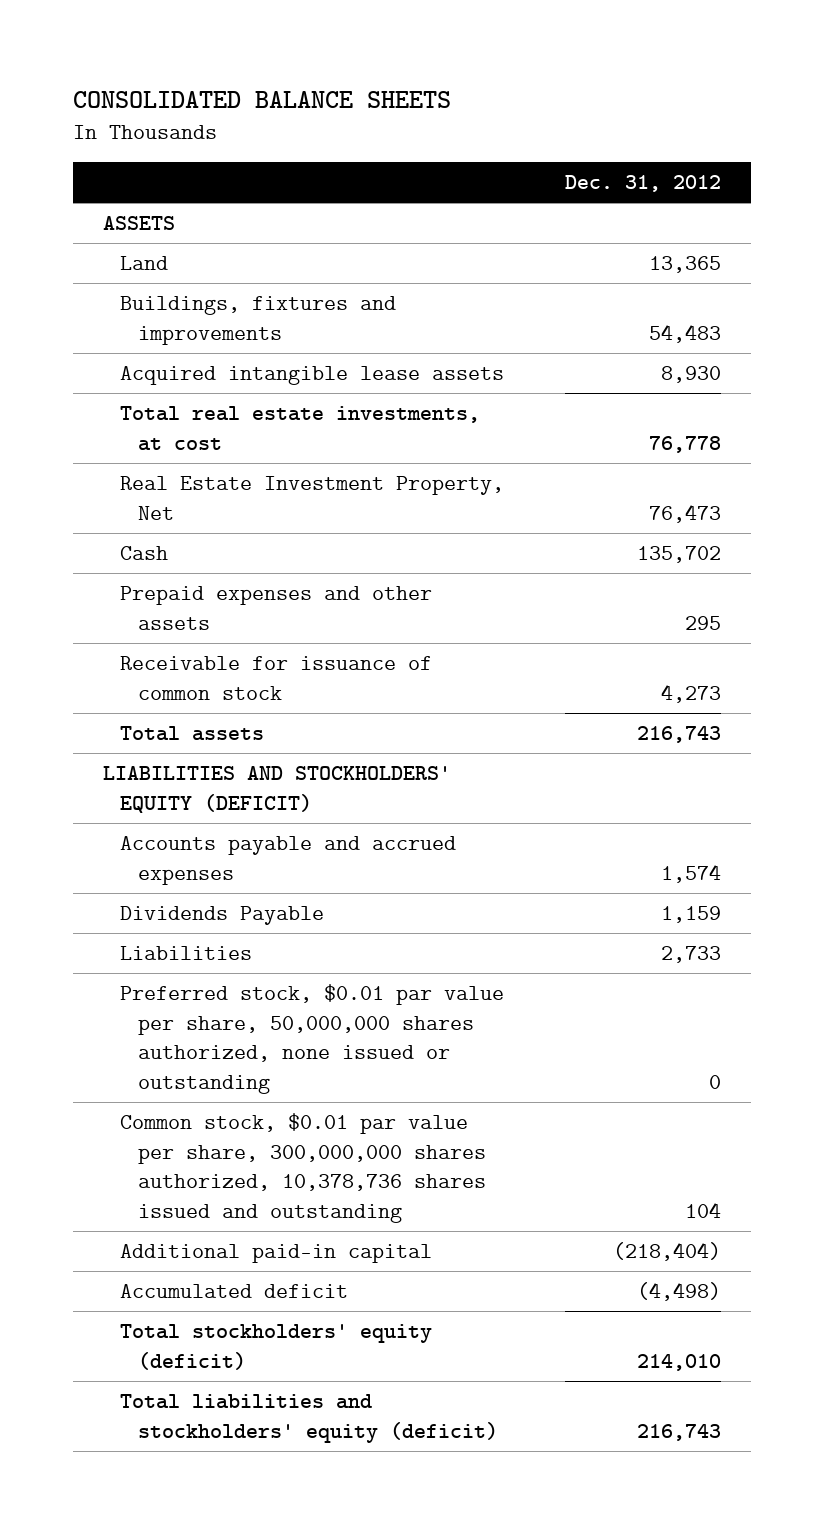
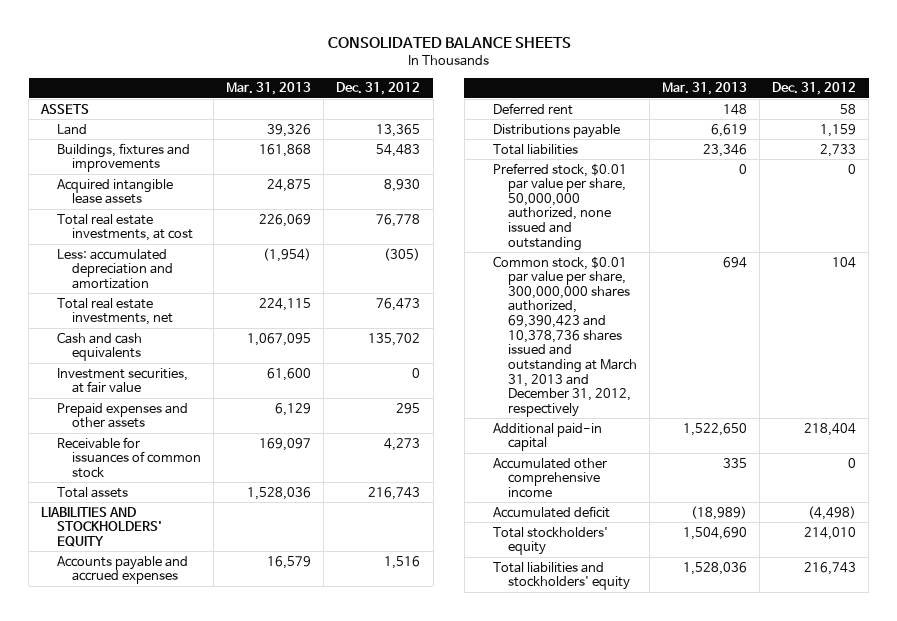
- | Dec. 31, 2012
+ | Mar. 31, 2013 | Dec. 31, 2012
- Real Estate Investment Property, Net | 76,473
- Cash | 135,702
+ Less: accumulated depreciation and amortization | (1,954) | (305)
+ Total real estate investments, net | 224,115 | 76,473
+ Cash and cash equivalents | 1,067,095 | 135,702
+ Investment securities, at fair value | 61,600 | 0
- Receivable for issuance of common stock | 4,273
+ Receivable for issuances of common stock | 169,097 | 4,273
- LIABILITIES AND STOCKHOLDERS' EQUITY (DEFICIT)
- Accounts payable and accrued expenses | 1,574
- Dividends Payable | 1,159
- Liabilities | 2,733
- Preferred stock, $0.01 par value per share, 50,000,000 shares authorized, none issued or outstanding | 0
- Common stock, $0.01 par value per share, 300,000,000 shares authorized, 10,378,736 shares issued and outstanding | 104
- Additional paid-in capital | (218,404)
+ LIABILITIES AND STOCKHOLDERS' EQUITY
+ Accounts payable and accrued expenses | 16,579 | 1,516
+ Deferred rent | 148 | 58
+ Distributions payable | 6,619 | 1,159
+ Total liabilities | 23,346 | 2,733
+ Preferred stock, $0.01 par value per share, 50,000,000 authorized, none issued and outstanding | 0 | 0
+ Common stock, $0.01 par value per share, 300,000,000 shares authorized, 69,390,423 and 10,378,736 shares issued and outstanding at March 31, 2013 and December 31, 2012, respectively | 694 | 104
+ Additional paid-in capital | 1,522,650 | 218,404
+ Accumulated other comprehensive income | 335 | 0
- Total stockholders' equity (deficit) | 214,010
- Total liabilities and stockholders' equity (deficit) | 216,743
+ Total stockholders' equity | 1,504,690 | 214,010
+ Total liabilities and stockholders' equity | 1,528,036 | 216,743

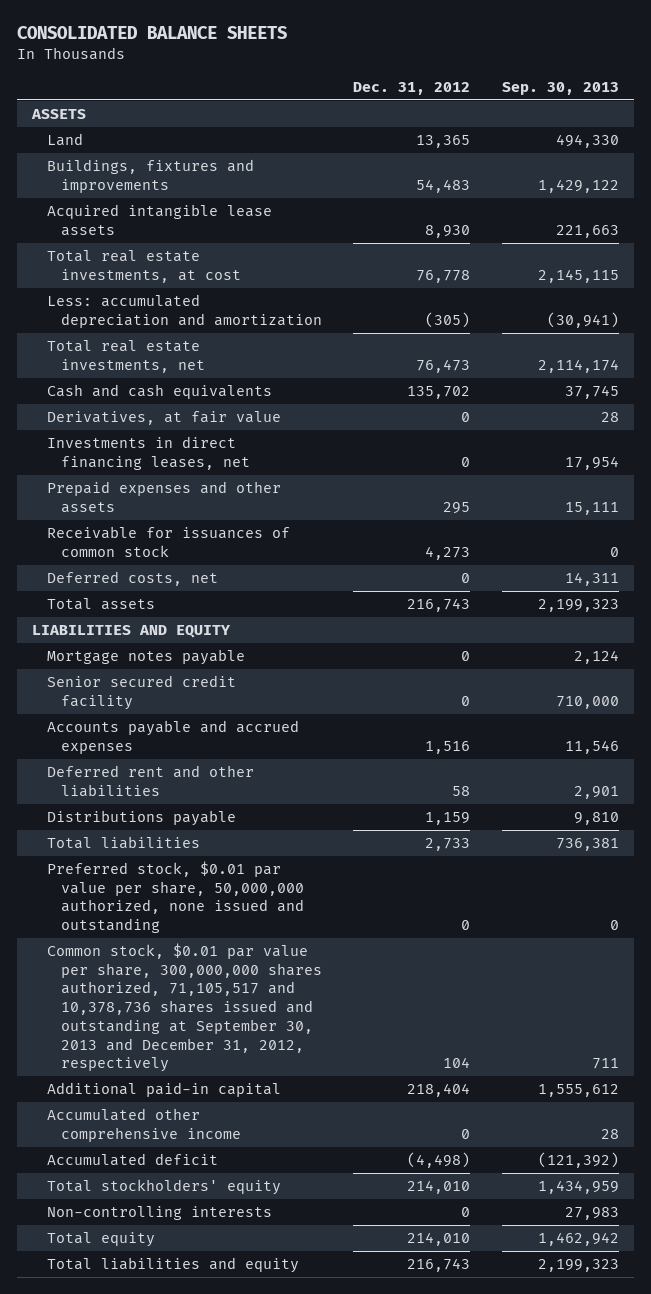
- | Mar. 31, 2013 | Dec. 31, 2012
+ | Dec. 31, 2012 | Sep. 30, 2013
- Investment securities, at fair value | 61,600 | 0
+ Derivatives, at fair value | 0 | 28
+ Investments in direct financing leases, net | 0 | 17,954
+ Deferred costs, net | 0 | 14,311
- LIABILITIES AND STOCKHOLDERS' EQUITY
+ LIABILITIES AND EQUITY
+ Mortgage notes payable | 0 | 2,124
+ Senior secured credit facility | 0 | 710,000
- Deferred rent | 148 | 58
+ Deferred rent and other liabilities | 58 | 2,901
- Common stock, $0.01 par value per share, 300,000,000 shares authorized, 69,390,423 and 10,378,736 shares issued and outstanding at March 31, 2013 and December 31, 2012, respectively | 694 | 104
+ Common stock, $0.01 par value per share, 300,000,000 shares authorized, 71,105,517 and 10,378,736 shares issued and outstanding at September 30, 2013 and December 31, 2012, respectively | 104 | 711
- Total liabilities and stockholders' equity | 1,528,036 | 216,743
+ Non-controlling interests | 0 | 27,983
+ Total equity | 214,010 | 1,462,942
+ Total liabilities and equity | 216,743 | 2,199,323

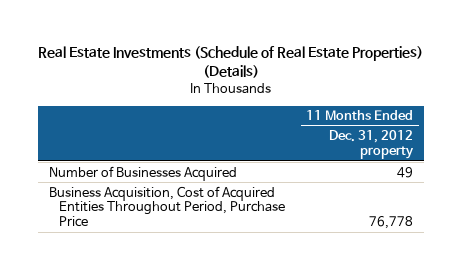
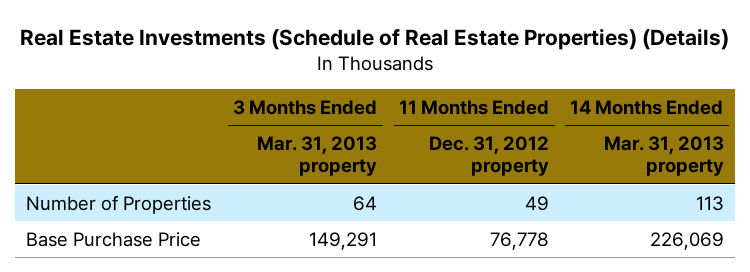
- | 11 Months Ended Dec. 31, 2012 property
+ | 3 Months Ended Mar. 31, 2013 property | 11 Months Ended Dec. 31, 2012 property | 14 Months Ended Mar. 31, 2013 property
- Number of Businesses Acquired | 49
- Business Acquisition, Cost of Acquired Entities Throughout Period, Purchase Price | 76,778
+ Number of Properties | 64 | 49 | 113
+ Base Purchase Price | 149,291 | 76,778 | 226,069

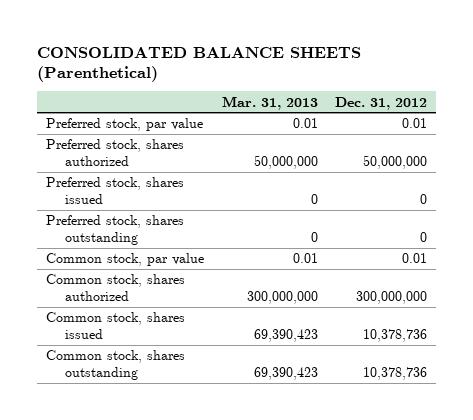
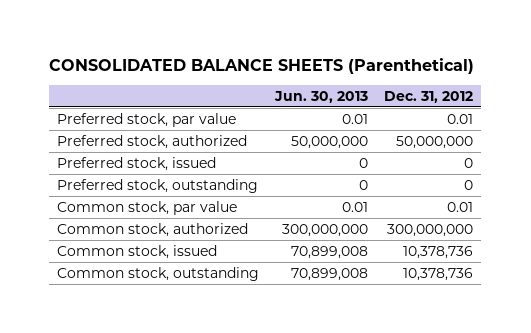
- | Mar. 31, 2013 | Dec. 31, 2012
+ | Jun. 30, 2013 | Dec. 31, 2012
- Preferred stock, shares authorized | 50,000,000 | 50,000,000
- Preferred stock, shares issued | 0 | 0
- Preferred stock, shares outstanding | 0 | 0
+ Preferred stock, authorized | 50,000,000 | 50,000,000
+ Preferred stock, issued | 0 | 0
+ Preferred stock, outstanding | 0 | 0
- Common stock, shares authorized | 300,000,000 | 300,000,000
- Common stock, shares issued | 69,390,423 | 10,378,736
- Common stock, shares outstanding | 69,390,423 | 10,378,736
+ Common stock, authorized | 300,000,000 | 300,000,000
+ Common stock, issued | 70,899,008 | 10,378,736
+ Common stock, outstanding | 70,899,008 | 10,378,736

